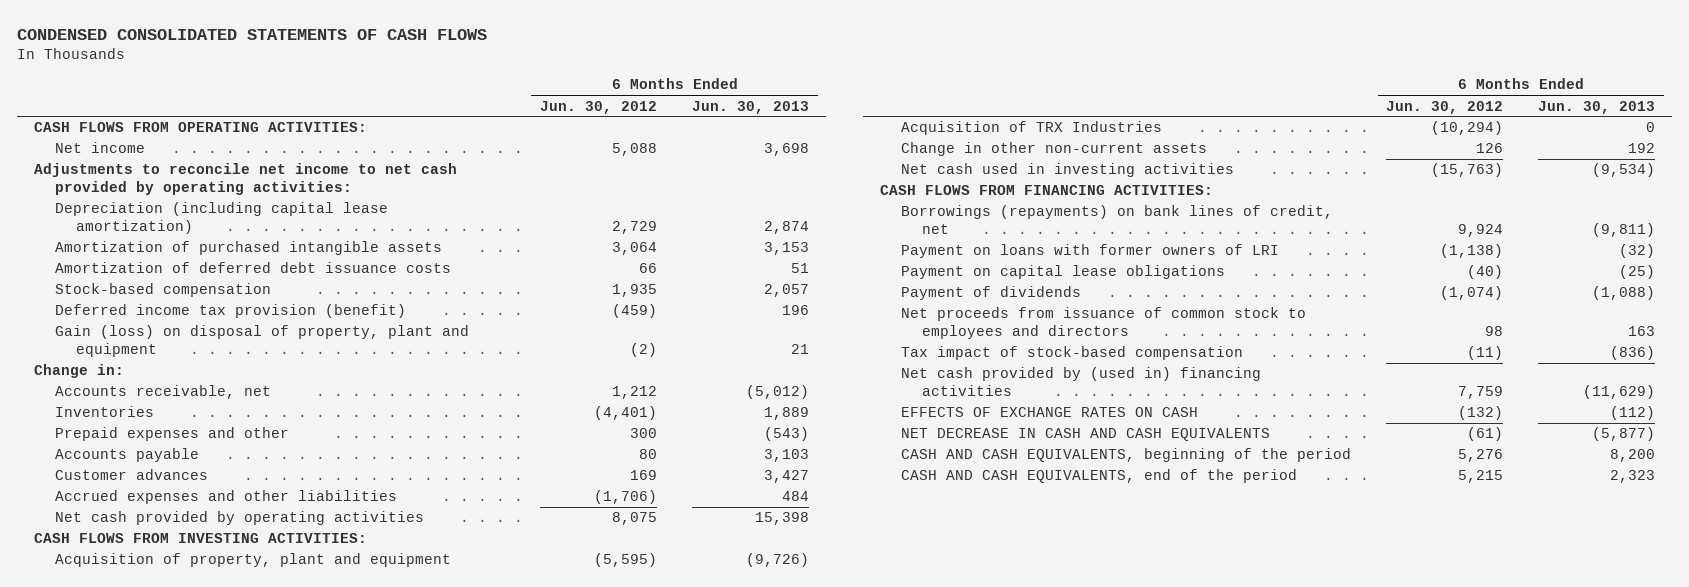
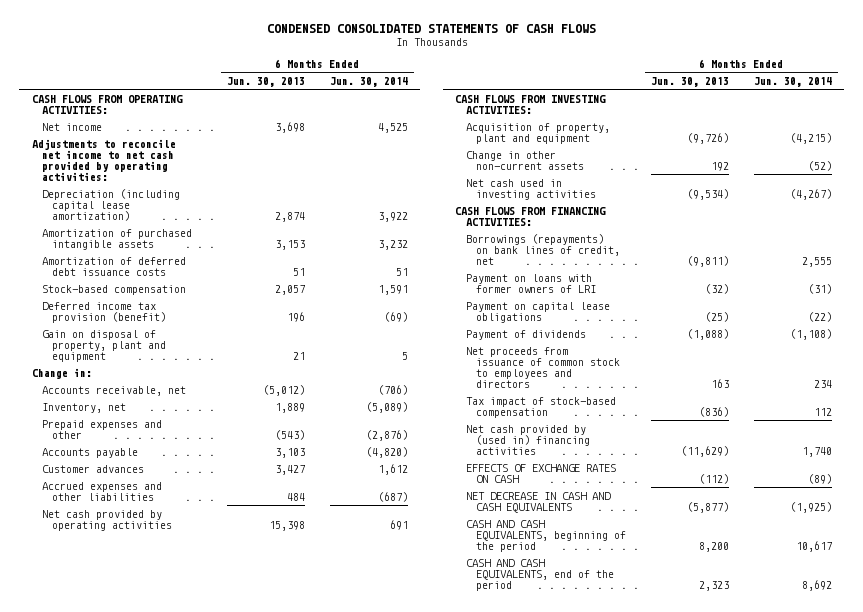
- | 6 Months Ended Jun. 30, 2012 | 6 Months Ended Jun. 30, 2013
+ | 6 Months Ended Jun. 30, 2013 | 6 Months Ended Jun. 30, 2014
- Gain (loss) on disposal of property, plant and equipment | (2) | 21
+ Gain on disposal of property, plant and equipment | 21 | 5
- Inventories | (4,401) | 1,889
+ Inventory, net | 1,889 | (5,089)
- Acquisition of TRX Industries | (10,294) | 0

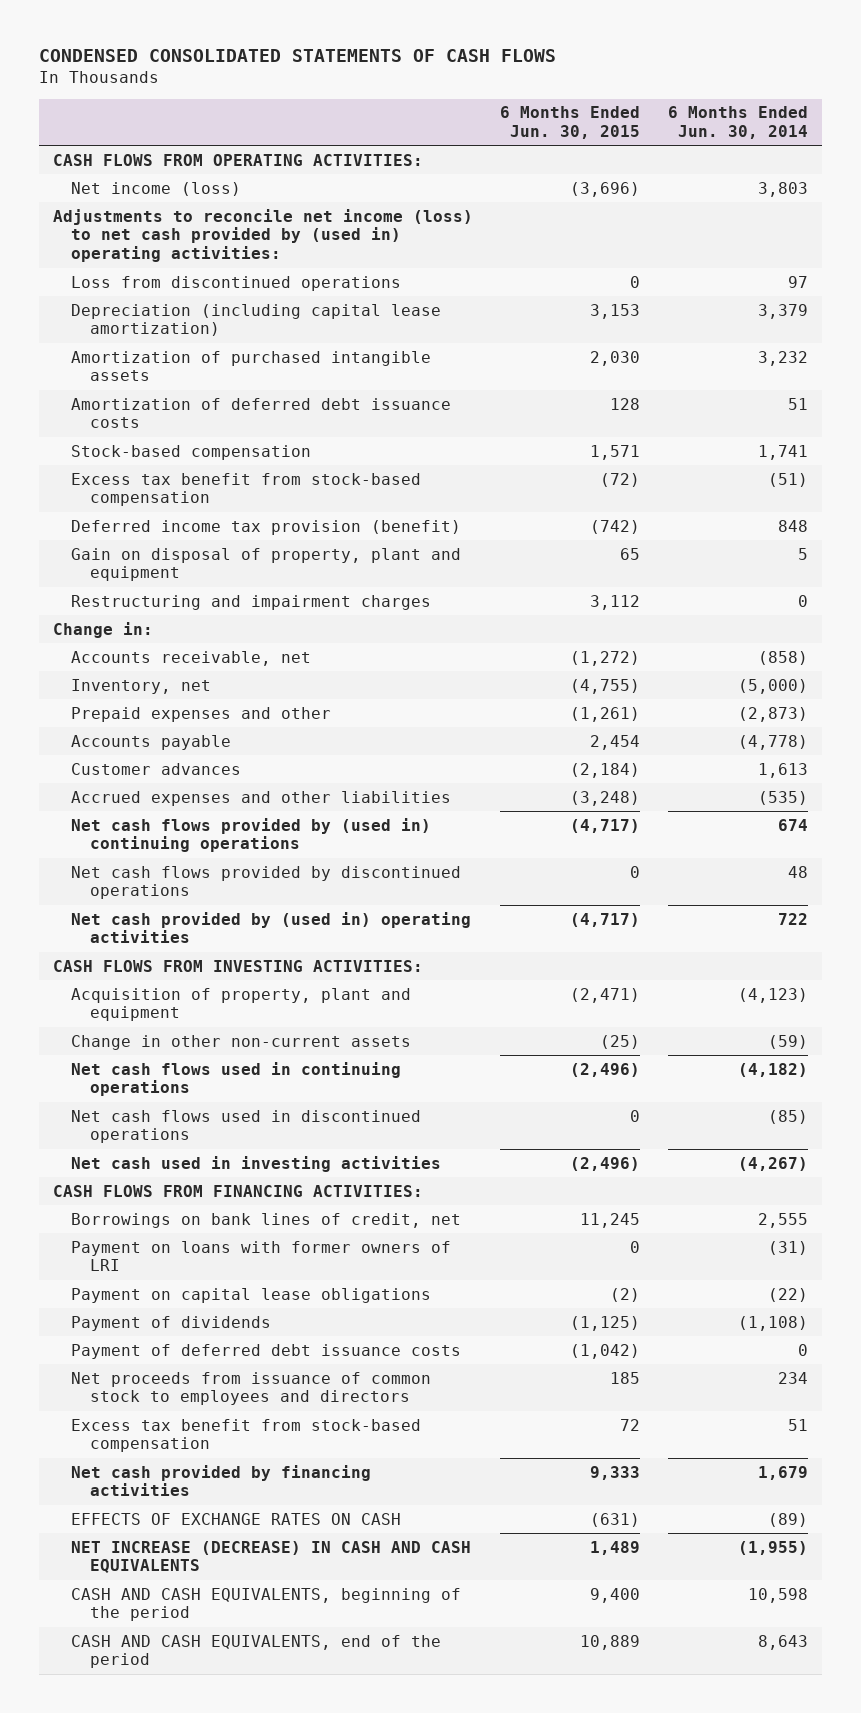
- | 6 Months Ended Jun. 30, 2013 | 6 Months Ended Jun. 30, 2014
+ | 6 Months Ended Jun. 30, 2015 | 6 Months Ended Jun. 30, 2014
- Net income | 3,698 | 4,525
- Adjustments to reconcile net income to net cash provided by operating activities:
- Depreciation (including capital lease amortization) | 2,874 | 3,922
+ Net income (loss) | (3,696) | 3,803
+ Adjustments to reconcile net income (loss) to net cash provided by (used in) operating activities:
+ Loss from discontinued operations | 0 | 97
+ Depreciation (including capital lease amortization) | 3,153 | 3,379
- Stock-based compensation | 2,057 | 1,591
- Deferred income tax provision (benefit) | 196 | (69)
+ Stock-based compensation | 1,571 | 1,741
+ Excess tax benefit from stock-based compensation | (72) | (51)
+ Deferred income tax provision (benefit) | (742) | 848
+ Restructuring and impairment charges | 3,112 | 0
- Accounts receivable, net | (5,012) | (706)
- Inventory, net | 1,889 | (5,089)
- Prepaid expenses and other | (543) | (2,876)
- Accounts payable | 3,103 | (4,820)
- Customer advances | 3,427 | 1,612
- Accrued expenses and other liabilities | 484 | (687)
- Net cash provided by operating activities | 15,398 | 691
+ Accounts receivable, net | (1,272) | (858)
+ Inventory, net | (4,755) | (5,000)
+ Prepaid expenses and other | (1,261) | (2,873)
+ Accounts payable | 2,454 | (4,778)
+ Customer advances | (2,184) | 1,613
+ Accrued expenses and other liabilities | (3,248) | (535)
+ Net cash flows provided by (used in) continuing operations | (4,717) | 674
+ Net cash flows provided by discontinued operations | 0 | 48
+ Net cash provided by (used in) operating activities | (4,717) | 722
- Acquisition of property, plant and equipment | (9,726) | (4,215)
- Change in other non-current assets | 192 | (52)
+ Acquisition of property, plant and equipment | (2,471) | (4,123)
+ Change in other non-current assets | (25) | (59)
+ Net cash flows used in continuing operations | (2,496) | (4,182)
+ Net cash flows used in discontinued operations | 0 | (85)
- Borrowings (repayments) on bank lines of credit, net | (9,811) | 2,555
+ Borrowings on bank lines of credit, net | 11,245 | 2,555
+ Payment of deferred debt issuance costs | (1,042) | 0
- Tax impact of stock-based compensation | (836) | 112
- Net cash provided by (used in) financing activities | (11,629) | 1,740
+ Excess tax benefit from stock-based compensation | 72 | 51
+ Net cash provided by financing activities | 9,333 | 1,679
- NET DECREASE IN CASH AND CASH EQUIVALENTS | (5,877) | (1,925)
- CASH AND CASH EQUIVALENTS, beginning of the period | 8,200 | 10,617
- CASH AND CASH EQUIVALENTS, end of the period | 2,323 | 8,692
+ NET INCREASE (DECREASE) IN CASH AND CASH EQUIVALENTS | 1,489 | (1,955)
+ CASH AND CASH EQUIVALENTS, beginning of the period | 9,400 | 10,598
+ CASH AND CASH EQUIVALENTS, end of the period | 10,889 | 8,643

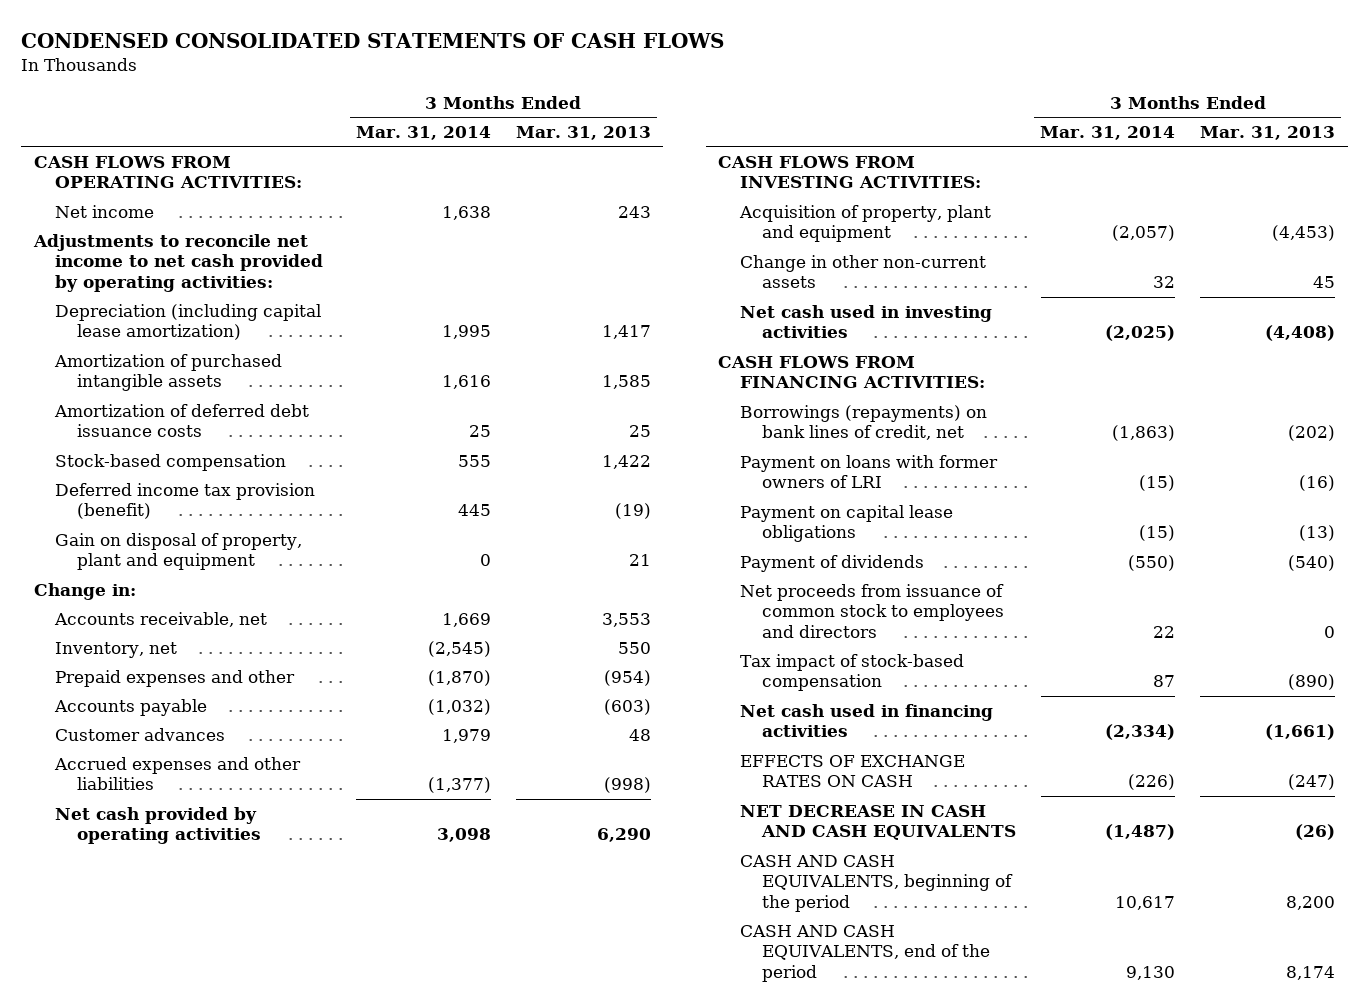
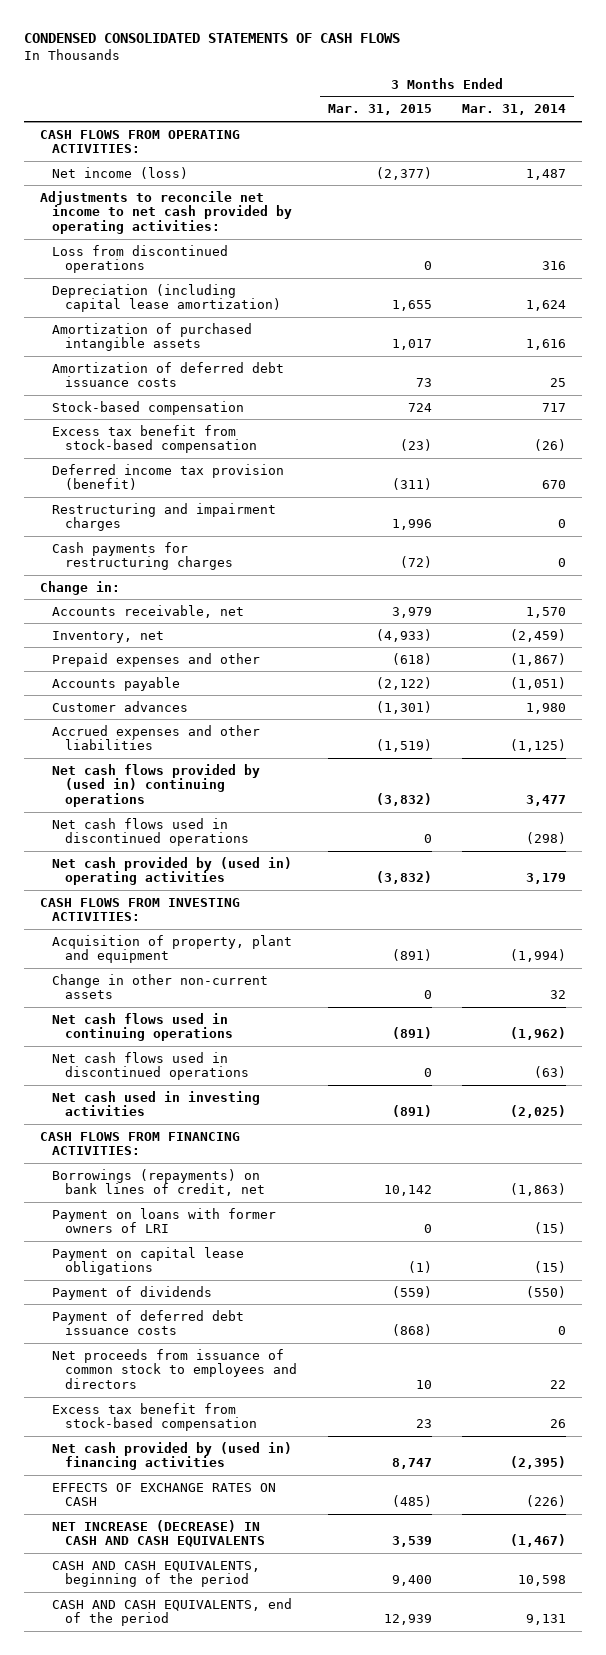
- | 3 Months Ended Mar. 31, 2014 | 3 Months Ended Mar. 31, 2013
+ | 3 Months Ended Mar. 31, 2015 | 3 Months Ended Mar. 31, 2014
- Net income | 1,638 | 243
+ Net income (loss) | (2,377) | 1,487
- Depreciation (including capital lease amortization) | 1,995 | 1,417
+ Loss from discontinued operations | 0 | 316
+ Depreciation (including capital lease amortization) | 1,655 | 1,624
- Stock-based compensation | 555 | 1,422
- Deferred income tax provision (benefit) | 445 | (19)
- Gain on disposal of property, plant and equipment | 0 | 21
+ Stock-based compensation | 724 | 717
+ Excess tax benefit from stock-based compensation | (23) | (26)
+ Deferred income tax provision (benefit) | (311) | 670
+ Restructuring and impairment charges | 1,996 | 0
+ Cash payments for restructuring charges | (72) | 0
- Accounts receivable, net | 1,669 | 3,553
- Inventory, net | (2,545) | 550
- Prepaid expenses and other | (1,870) | (954)
- Accounts payable | (1,032) | (603)
- Customer advances | 1,979 | 48
- Accrued expenses and other liabilities | (1,377) | (998)
- Net cash provided by operating activities | 3,098 | 6,290
+ Accounts receivable, net | 3,979 | 1,570
+ Inventory, net | (4,933) | (2,459)
+ Prepaid expenses and other | (618) | (1,867)
+ Accounts payable | (2,122) | (1,051)
+ Customer advances | (1,301) | 1,980
+ Accrued expenses and other liabilities | (1,519) | (1,125)
+ Net cash flows provided by (used in) continuing operations | (3,832) | 3,477
+ Net cash flows used in discontinued operations | 0 | (298)
+ Net cash provided by (used in) operating activities | (3,832) | 3,179
- Acquisition of property, plant and equipment | (2,057) | (4,453)
+ Acquisition of property, plant and equipment | (891) | (1,994)
+ Net cash flows used in continuing operations | (891) | (1,962)
+ Net cash flows used in discontinued operations | 0 | (63)
+ Payment of deferred debt issuance costs | (868) | 0
- Tax impact of stock-based compensation | 87 | (890)
- Net cash used in financing activities | (2,334) | (1,661)
+ Excess tax benefit from stock-based compensation | 23 | 26
+ Net cash provided by (used in) financing activities | 8,747 | (2,395)
- NET DECREASE IN CASH AND CASH EQUIVALENTS | (1,487) | (26)
- CASH AND CASH EQUIVALENTS, beginning of the period | 10,617 | 8,200
- CASH AND CASH EQUIVALENTS, end of the period | 9,130 | 8,174
+ NET INCREASE (DECREASE) IN CASH AND CASH EQUIVALENTS | 3,539 | (1,467)
+ CASH AND CASH EQUIVALENTS, beginning of the period | 9,400 | 10,598
+ CASH AND CASH EQUIVALENTS, end of the period | 12,939 | 9,131

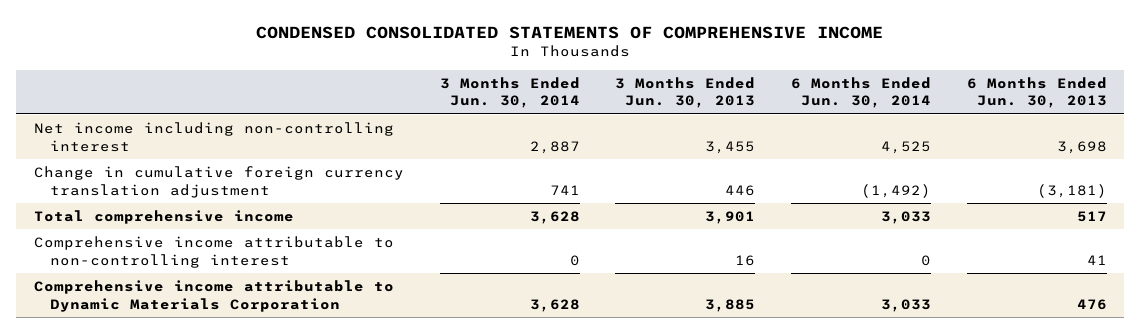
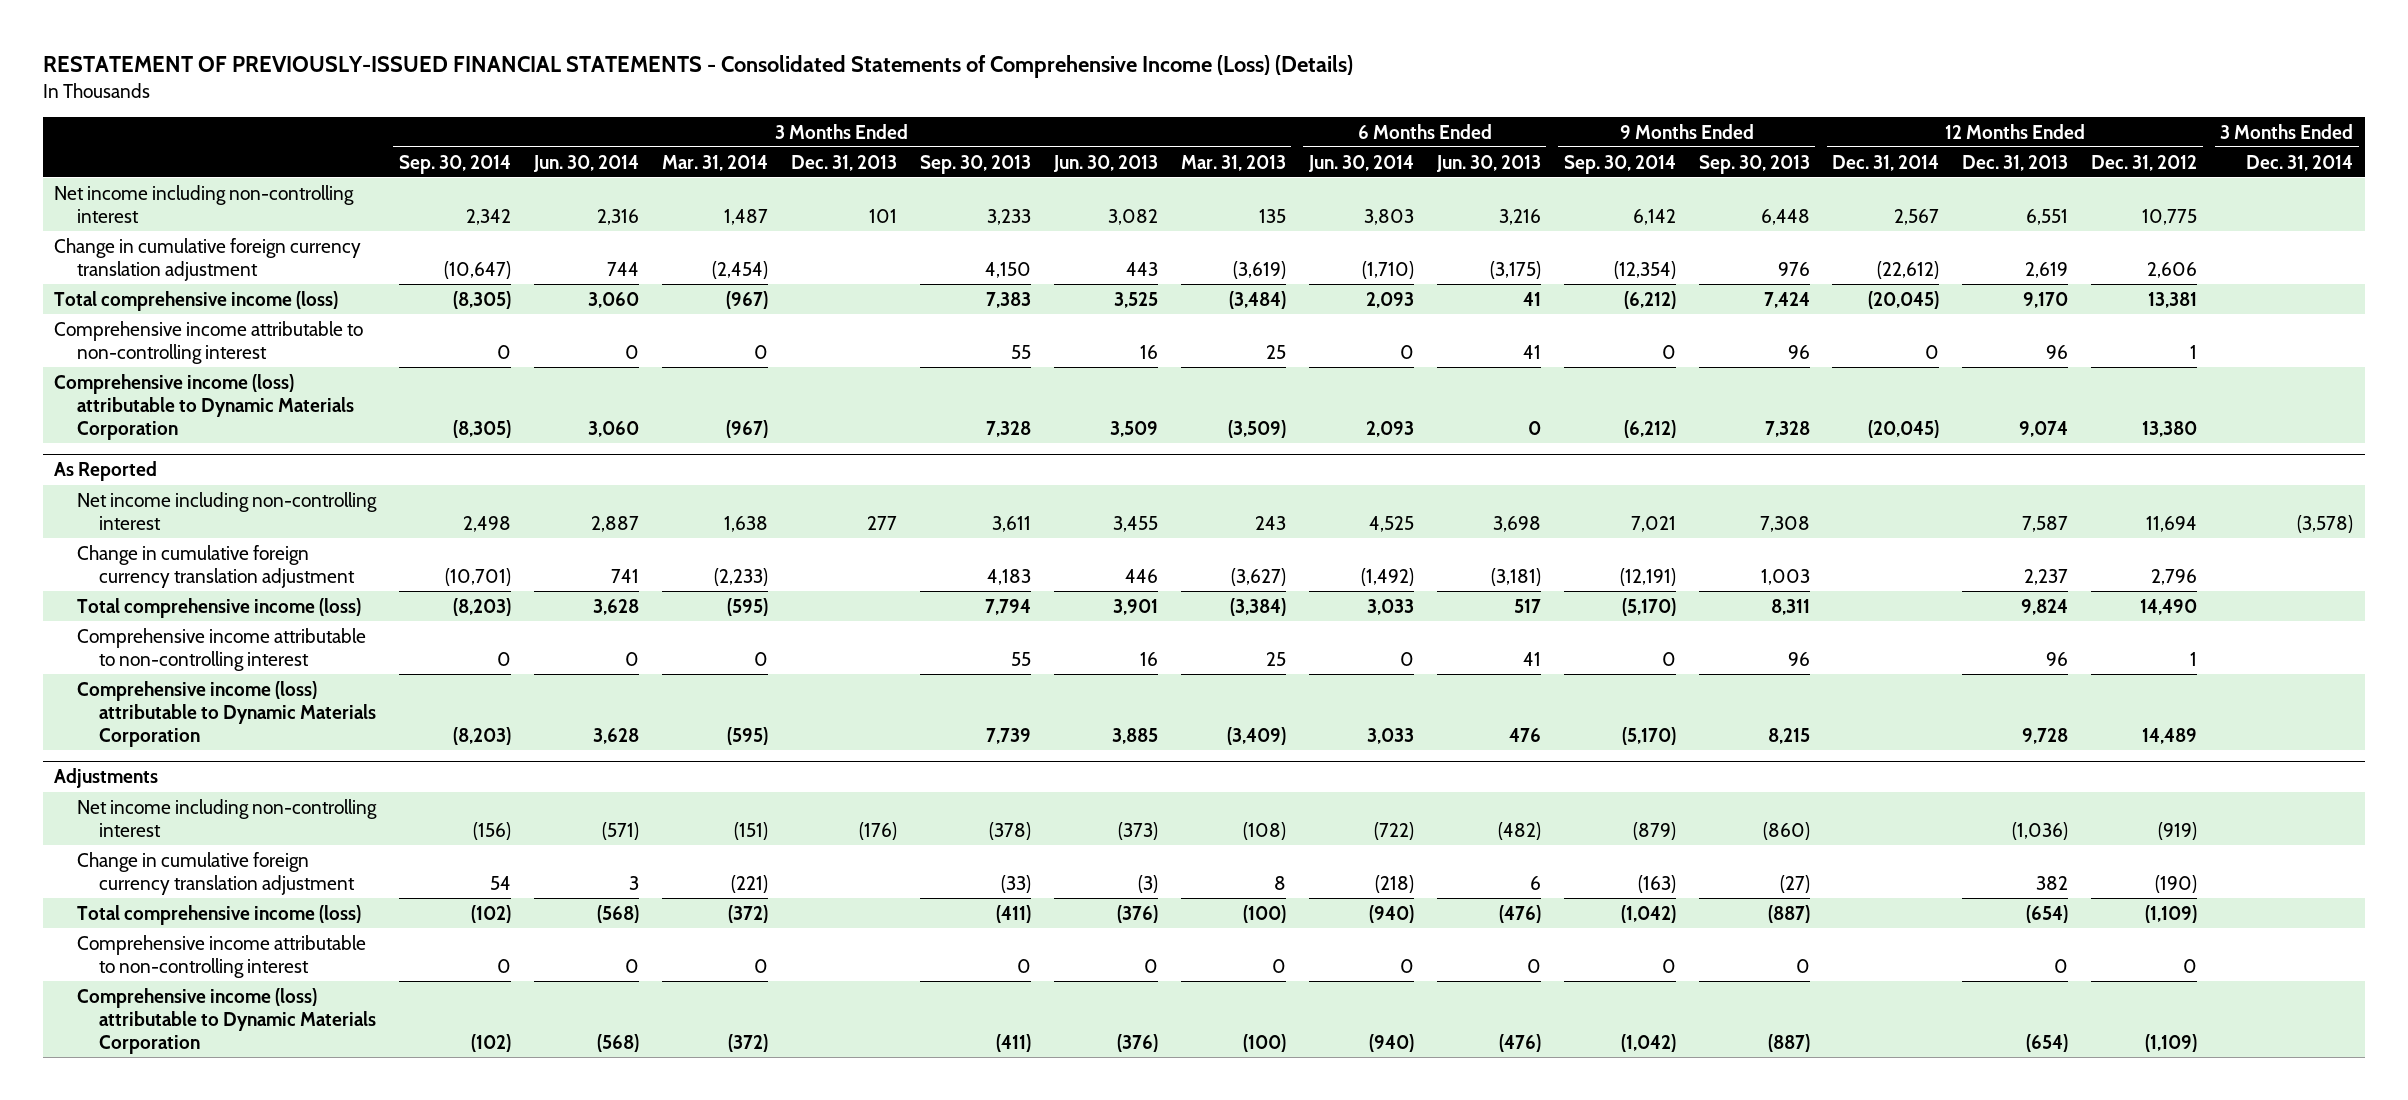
- CONDENSED CONSOLIDATED STATEMENTS OF COMPREHENSIVE INCOME
+ RESTATEMENT OF PREVIOUSLY-ISSUED FINANCIAL STATEMENTS - Consolidated Statements of Comprehensive Income (Loss) (Details)
- | 3 Months Ended Jun. 30, 2014 | 3 Months Ended Jun. 30, 2013 | 6 Months Ended Jun. 30, 2014 | 6 Months Ended Jun. 30, 2013
+ | 3 Months Ended Sep. 30, 2014 | 3 Months Ended Jun. 30, 2014 | 3 Months Ended Mar. 31, 2014 | 3 Months Ended Dec. 31, 2013 | 3 Months Ended Sep. 30, 2013 | 3 Months Ended Jun. 30, 2013 | 3 Months Ended Mar. 31, 2013 | 6 Months Ended Jun. 30, 2014 | 6 Months Ended Jun. 30, 2013 | 9 Months Ended Sep. 30, 2014 | 9 Months Ended Sep. 30, 2013 | 12 Months Ended Dec. 31, 2014 | 12 Months Ended Dec. 31, 2013 | 12 Months Ended Dec. 31, 2012 | 3 Months Ended Dec. 31, 2014
+ Net income including non-controlling interest | 2,342 | 2,316 | 1,487 | 101 | 3,233 | 3,082 | 135 | 3,803 | 3,216 | 6,142 | 6,448 | 2,567 | 6,551 | 10,775 |
+ Change in cumulative foreign currency translation adjustment | (10,647) | 744 | (2,454) | | 4,150 | 443 | (3,619) | (1,710) | (3,175) | (12,354) | 976 | (22,612) | 2,619 | 2,606 |
+ Total comprehensive income (loss) | (8,305) | 3,060 | (967) | | 7,383 | 3,525 | (3,484) | 2,093 | 41 | (6,212) | 7,424 | (20,045) | 9,170 | 13,381 |
+ Comprehensive income attributable to non-controlling interest | 0 | 0 | 0 | | 55 | 16 | 25 | 0 | 41 | 0 | 96 | 0 | 96 | 1 |
+ Comprehensive income (loss) attributable to Dynamic Materials Corporation | (8,305) | 3,060 | (967) | | 7,328 | 3,509 | (3,509) | 2,093 | 0 | (6,212) | 7,328 | (20,045) | 9,074 | 13,380 |
+ As Reported
- Total comprehensive income | 3,628 | 3,901 | 3,033 | 517
+ Total comprehensive income (loss) | (8,203) | 3,628 | (595) | | 7,794 | 3,901 | (3,384) | 3,033 | 517 | (5,170) | 8,311 | | 9,824 | 14,490 |
- Comprehensive income attributable to Dynamic Materials Corporation | 3,628 | 3,885 | 3,033 | 476
+ Comprehensive income (loss) attributable to Dynamic Materials Corporation | (8,203) | 3,628 | (595) | | 7,739 | 3,885 | (3,409) | 3,033 | 476 | (5,170) | 8,215 | | 9,728 | 14,489 |
+ Adjustments
+ Net income including non-controlling interest | (156) | (571) | (151) | (176) | (378) | (373) | (108) | (722) | (482) | (879) | (860) | | (1,036) | (919) |
+ Change in cumulative foreign currency translation adjustment | 54 | 3 | (221) | | (33) | (3) | 8 | (218) | 6 | (163) | (27) | | 382 | (190) |
+ Total comprehensive income (loss) | (102) | (568) | (372) | | (411) | (376) | (100) | (940) | (476) | (1,042) | (887) | | (654) | (1,109) |
+ Comprehensive income attributable to non-controlling interest | 0 | 0 | 0 | | 0 | 0 | 0 | 0 | 0 | 0 | 0 | | 0 | 0 |
+ Comprehensive income (loss) attributable to Dynamic Materials Corporation | (102) | (568) | (372) | | (411) | (376) | (100) | (940) | (476) | (1,042) | (887) | | (654) | (1,109) |

